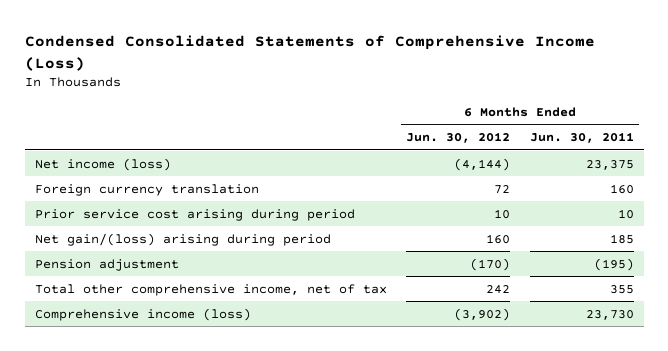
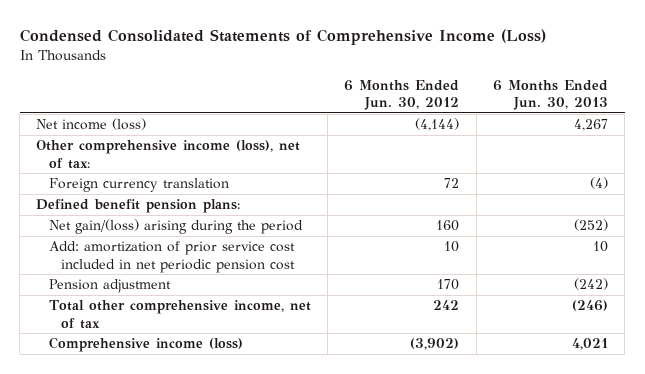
- | 6 Months Ended Jun. 30, 2012 | 6 Months Ended Jun. 30, 2011
+ | 6 Months Ended Jun. 30, 2012 | 6 Months Ended Jun. 30, 2013
+ Other comprehensive income (loss), net of tax:
- Prior service cost arising during period | 10 | 10
- Net gain/(loss) arising during period | 160 | 185
- Pension adjustment | (170) | (195)
+ Defined benefit pension plans:
+ Net gain/(loss) arising during the period | 160 | (252)
+ Add: amortization of prior service cost included in net periodic pension cost | 10 | 10
+ Pension adjustment | 170 | (242)

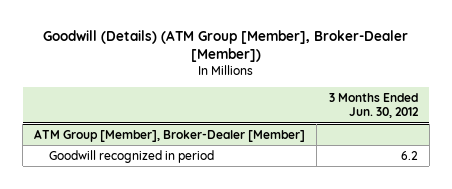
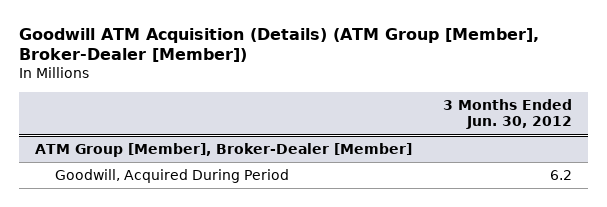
- Goodwill (Details) (ATM Group [Member], Broker-Dealer [Member])
+ Goodwill ATM Acquisition (Details) (ATM Group [Member], Broker-Dealer [Member])
@ ATM Group [Member], Broker-Dealer [Member]
- Goodwill recognized in period | 6.2
+ Goodwill, Acquired During Period | 6.2

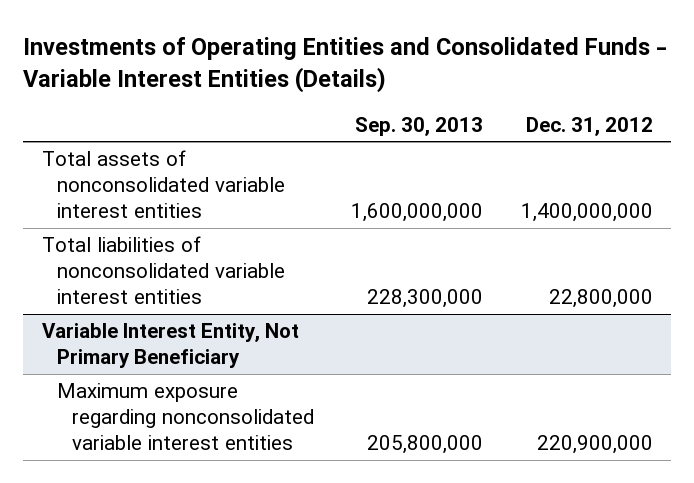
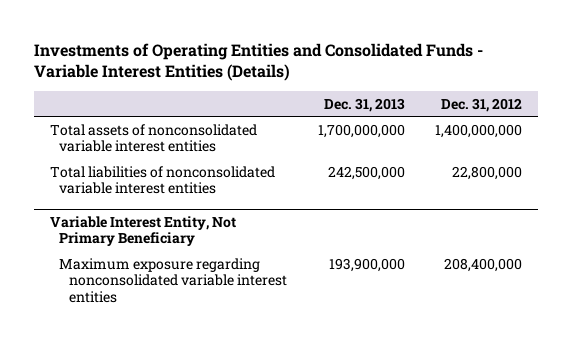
- | Sep. 30, 2013 | Dec. 31, 2012
+ | Dec. 31, 2013 | Dec. 31, 2012
@ Variable Interest Entity, Not Primary Beneficiary
- Maximum exposure regarding nonconsolidated variable interest entities | 205,800,000 | 220,900,000
+ Maximum exposure regarding nonconsolidated variable interest entities | 193,900,000 | 208,400,000

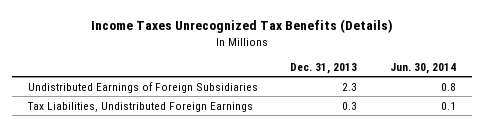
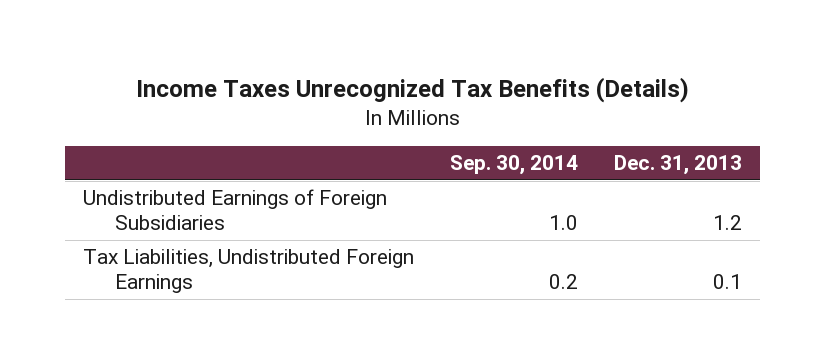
- | Dec. 31, 2013 | Jun. 30, 2014
+ | Sep. 30, 2014 | Dec. 31, 2013
- Undistributed Earnings of Foreign Subsidiaries | 2.3 | 0.8
- Tax Liabilities, Undistributed Foreign Earnings | 0.3 | 0.1
+ Undistributed Earnings of Foreign Subsidiaries | 1.0 | 1.2
+ Tax Liabilities, Undistributed Foreign Earnings | 0.2 | 0.1

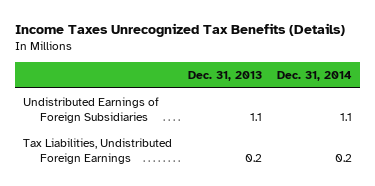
- | Sep. 30, 2014 | Dec. 31, 2013
+ | Dec. 31, 2013 | Dec. 31, 2014
- Undistributed Earnings of Foreign Subsidiaries | 1.0 | 1.2
- Tax Liabilities, Undistributed Foreign Earnings | 0.2 | 0.1
+ Undistributed Earnings of Foreign Subsidiaries | 1.1 | 1.1
+ Tax Liabilities, Undistributed Foreign Earnings | 0.2 | 0.2

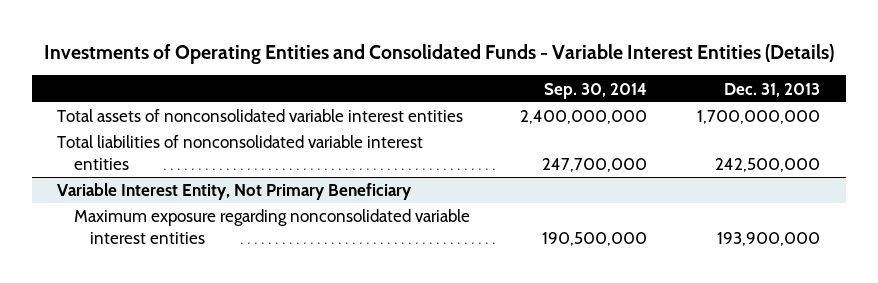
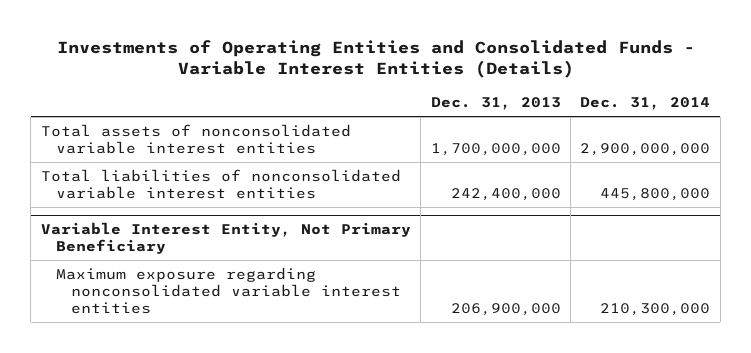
- | Sep. 30, 2014 | Dec. 31, 2013
+ | Dec. 31, 2013 | Dec. 31, 2014
- Total liabilities of nonconsolidated variable interest entities | 247,700,000 | 242,500,000
+ Total liabilities of nonconsolidated variable interest entities | 242,400,000 | 445,800,000
@ Variable Interest Entity, Not Primary Beneficiary
- Maximum exposure regarding nonconsolidated variable interest entities | 190,500,000 | 193,900,000
+ Maximum exposure regarding nonconsolidated variable interest entities | 206,900,000 | 210,300,000

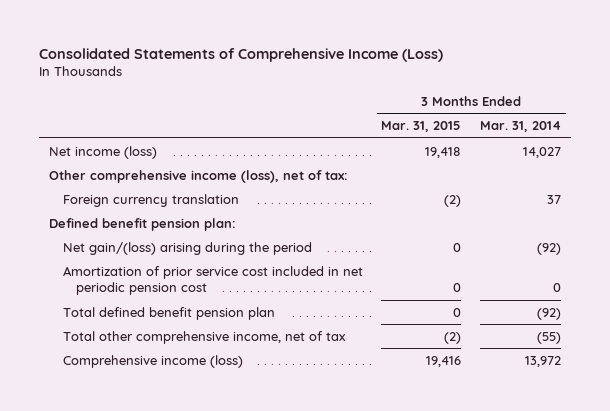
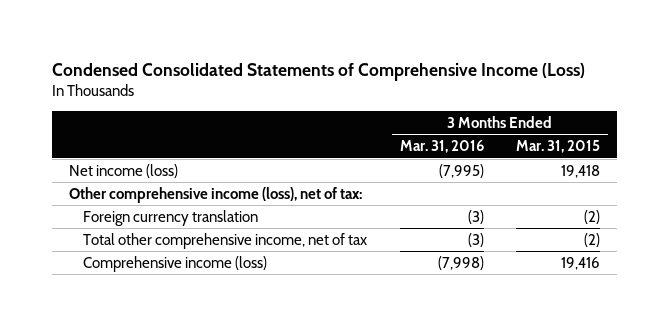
- Consolidated Statements of Comprehensive Income (Loss)
+ Condensed Consolidated Statements of Comprehensive Income (Loss)
- | 3 Months Ended Mar. 31, 2015 | 3 Months Ended Mar. 31, 2014
+ | 3 Months Ended Mar. 31, 2016 | 3 Months Ended Mar. 31, 2015
- Defined benefit pension plan:
- Net gain/(loss) arising during the period | 0 | (92)
- Amortization of prior service cost included in net periodic pension cost | 0 | 0
- Total defined benefit pension plan | 0 | (92)

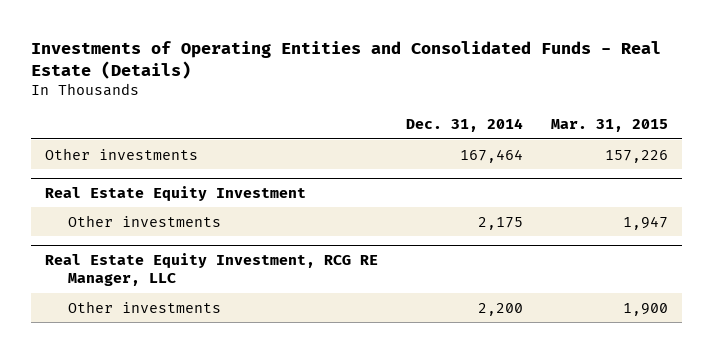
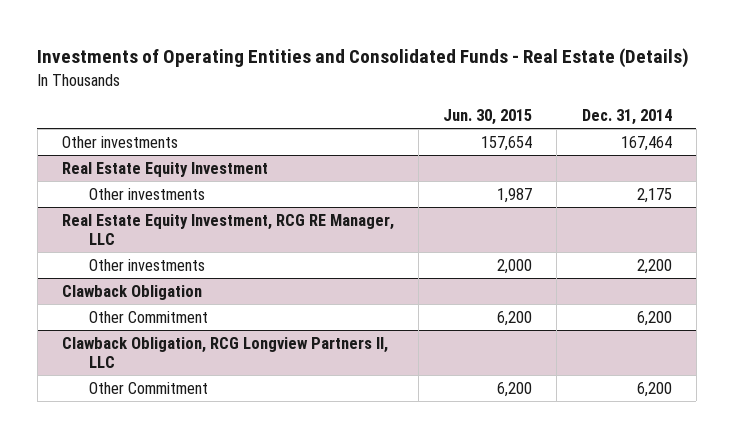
- | Dec. 31, 2014 | Mar. 31, 2015
+ | Jun. 30, 2015 | Dec. 31, 2014
+ Clawback Obligation
+ Other Commitment | 6,200 | 6,200
+ Clawback Obligation, RCG Longview Partners II, LLC
+ Other Commitment | 6,200 | 6,200

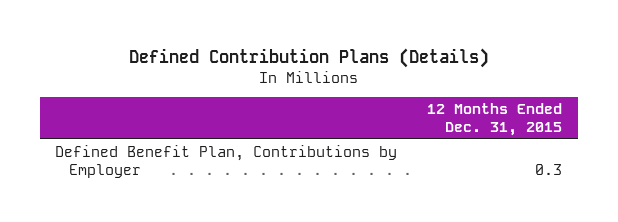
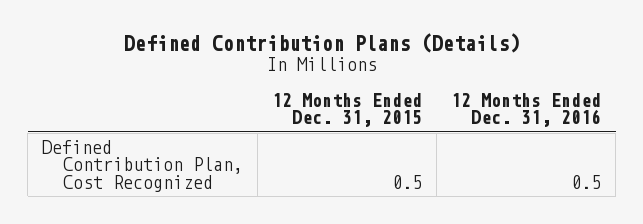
- | 12 Months Ended Dec. 31, 2015
+ | 12 Months Ended Dec. 31, 2015 | 12 Months Ended Dec. 31, 2016
- Defined Benefit Plan, Contributions by Employer | 0.3
+ Defined Contribution Plan, Cost Recognized | 0.5 | 0.5

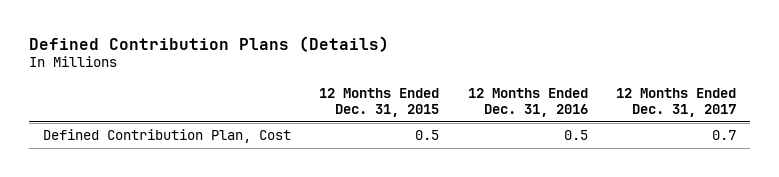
- | 12 Months Ended Dec. 31, 2015 | 12 Months Ended Dec. 31, 2016
+ | 12 Months Ended Dec. 31, 2015 | 12 Months Ended Dec. 31, 2016 | 12 Months Ended Dec. 31, 2017
- Defined Contribution Plan, Cost Recognized | 0.5 | 0.5
+ Defined Contribution Plan, Cost | 0.5 | 0.5 | 0.7

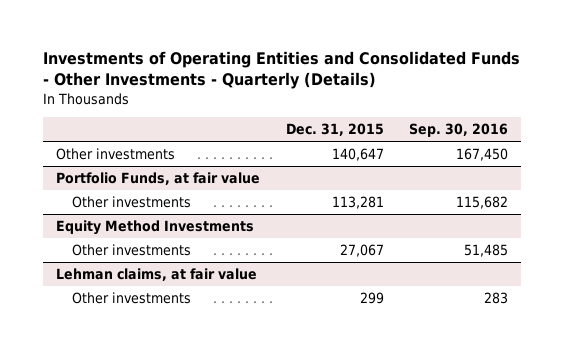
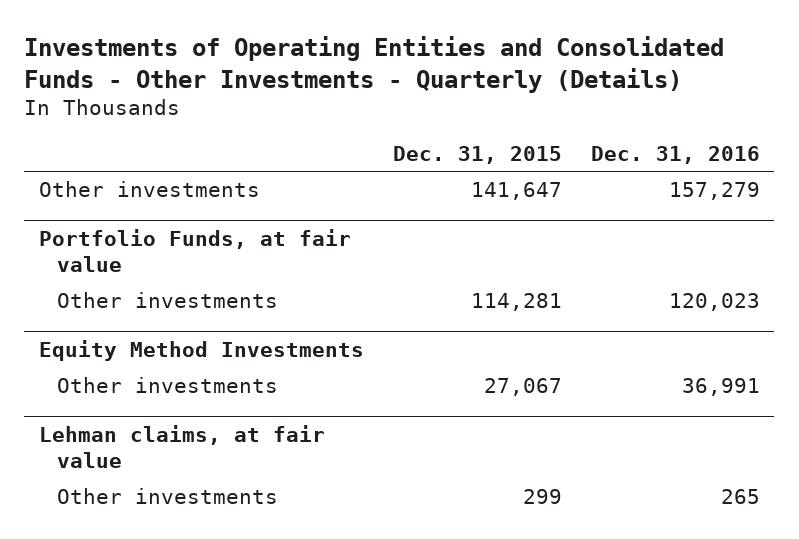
- | Dec. 31, 2015 | Sep. 30, 2016
+ | Dec. 31, 2015 | Dec. 31, 2016
- Other investments | 140,647 | 167,450
+ Other investments | 141,647 | 157,279
@ Portfolio Funds, at fair value
- Other investments | 113,281 | 115,682
+ Other investments | 114,281 | 120,023

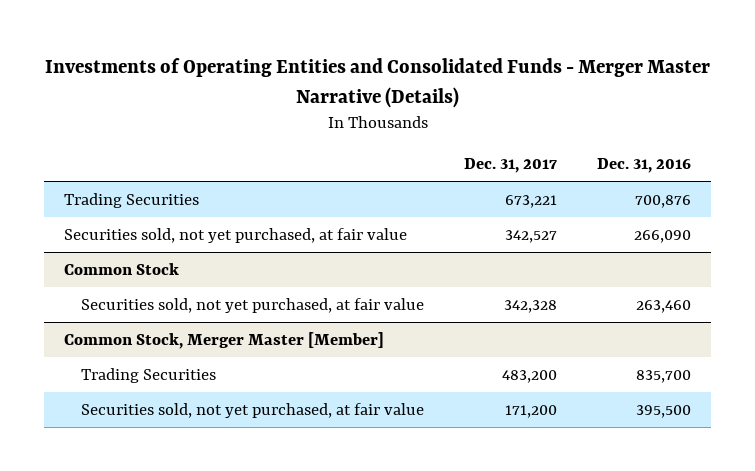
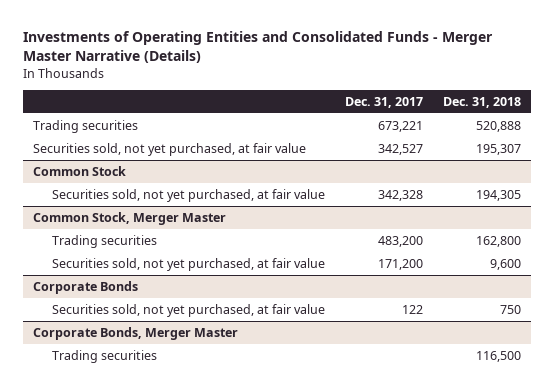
- | Dec. 31, 2017 | Dec. 31, 2016
+ | Dec. 31, 2017 | Dec. 31, 2018
- Trading Securities | 673,221 | 700,876
+ Trading securities | 673,221 | 520,888
- Common Stock, Merger Master [Member]
- Trading Securities | 483,200 | 835,700
+ Common Stock, Merger Master
+ Trading securities | 483,200 | 162,800
+ Corporate Bonds
+ Securities sold, not yet purchased, at fair value | 122 | 750
+ Corporate Bonds, Merger Master
+ Trading securities | | 116,500

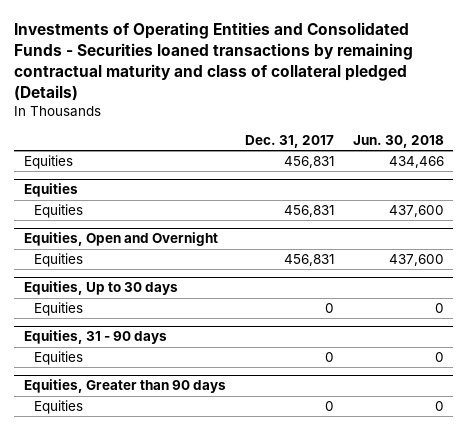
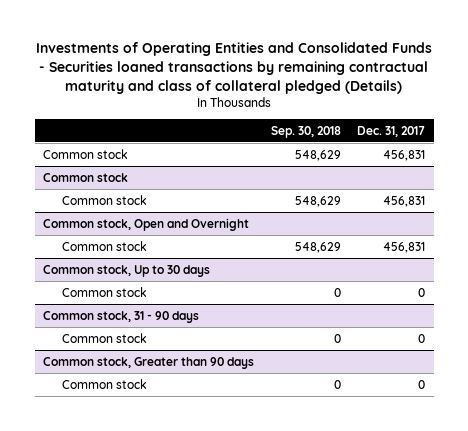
- | Dec. 31, 2017 | Jun. 30, 2018
+ | Sep. 30, 2018 | Dec. 31, 2017
- Equities | 456,831 | 434,466
- Equities
- Equities | 456,831 | 437,600
- Equities, Open and Overnight
- Equities | 456,831 | 437,600
- Equities, Up to 30 days
- Equities | 0 | 0
- Equities, 31 - 90 days
- Equities | 0 | 0
- Equities, Greater than 90 days
- Equities | 0 | 0
+ Common stock | 548,629 | 456,831
+ Common stock
+ Common stock | 548,629 | 456,831
+ Common stock, Open and Overnight
+ Common stock | 548,629 | 456,831
+ Common stock, Up to 30 days
+ Common stock | 0 | 0
+ Common stock, 31 - 90 days
+ Common stock | 0 | 0
+ Common stock, Greater than 90 days
+ Common stock | 0 | 0

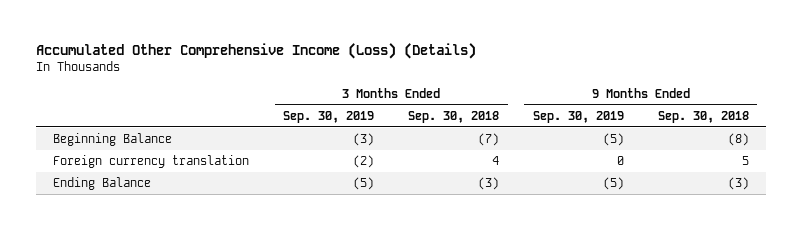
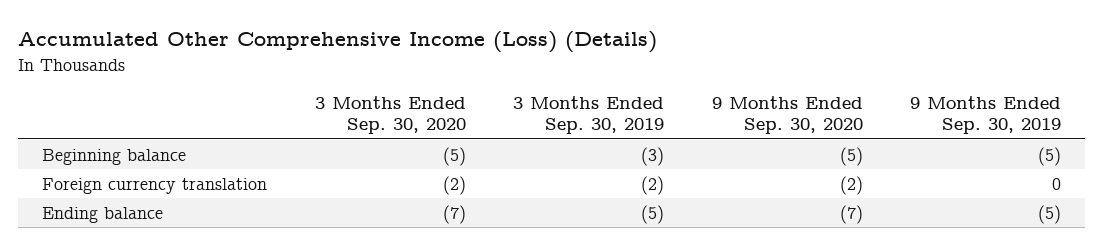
- | 3 Months Ended Sep. 30, 2019 | 3 Months Ended Sep. 30, 2018 | 9 Months Ended Sep. 30, 2019 | 9 Months Ended Sep. 30, 2018
+ | 3 Months Ended Sep. 30, 2020 | 3 Months Ended Sep. 30, 2019 | 9 Months Ended Sep. 30, 2020 | 9 Months Ended Sep. 30, 2019
- Beginning Balance | (3) | (7) | (5) | (8)
+ Beginning balance | (5) | (3) | (5) | (5)
- Ending Balance | (5) | (3) | (5) | (3)
+ Ending balance | (7) | (5) | (7) | (5)

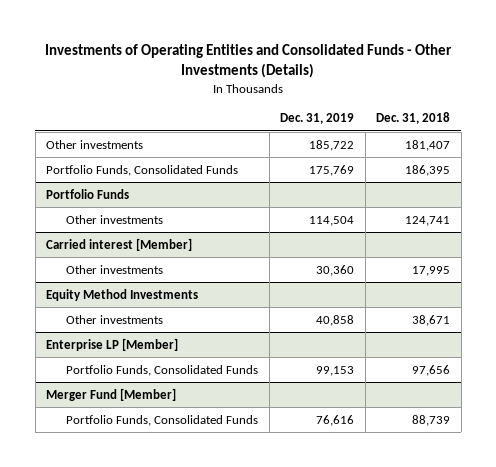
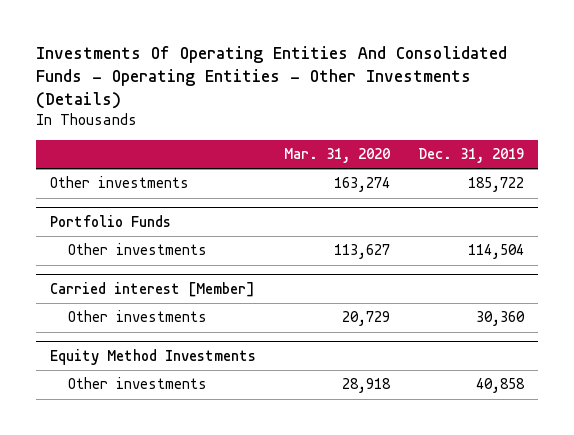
- Investments of Operating Entities and Consolidated Funds - Other Investments (Details)
+ Investments Of Operating Entities And Consolidated Funds - Operating Entities - Other Investments (Details)
- | Dec. 31, 2019 | Dec. 31, 2018
+ | Mar. 31, 2020 | Dec. 31, 2019
- Portfolio Funds, Consolidated Funds | 175,769 | 186,395
- Enterprise LP [Member]
- Portfolio Funds, Consolidated Funds | 99,153 | 97,656
- Merger Fund [Member]
- Portfolio Funds, Consolidated Funds | 76,616 | 88,739

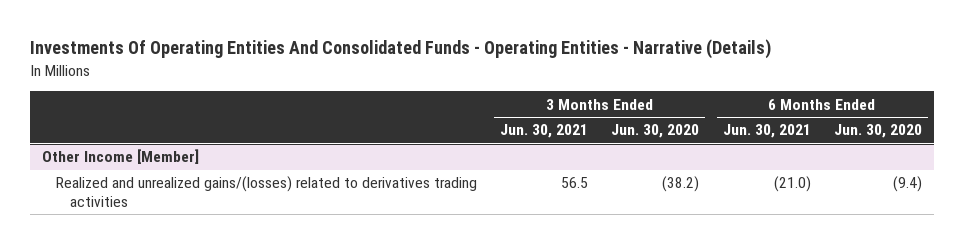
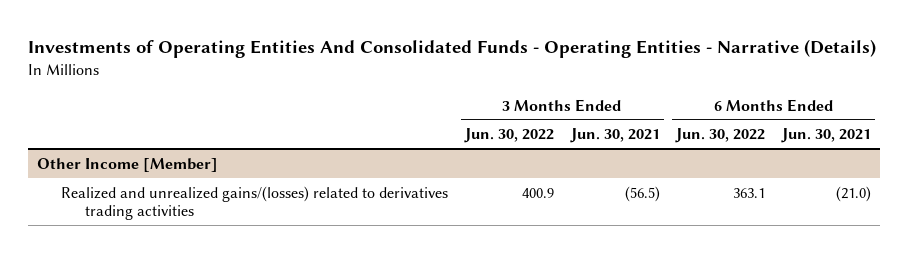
- Investments Of Operating Entities And Consolidated Funds - Operating Entities - Narrative (Details)
+ Investments of Operating Entities And Consolidated Funds - Operating Entities - Narrative (Details)
- | 3 Months Ended Jun. 30, 2021 | 3 Months Ended Jun. 30, 2020 | 6 Months Ended Jun. 30, 2021 | 6 Months Ended Jun. 30, 2020
+ | 3 Months Ended Jun. 30, 2022 | 3 Months Ended Jun. 30, 2021 | 6 Months Ended Jun. 30, 2022 | 6 Months Ended Jun. 30, 2021
@ Other Income [Member]
- Realized and unrealized gains/(losses) related to derivatives trading activities | 56.5 | (38.2) | (21.0) | (9.4)
+ Realized and unrealized gains/(losses) related to derivatives trading activities | 400.9 | (56.5) | 363.1 | (21.0)

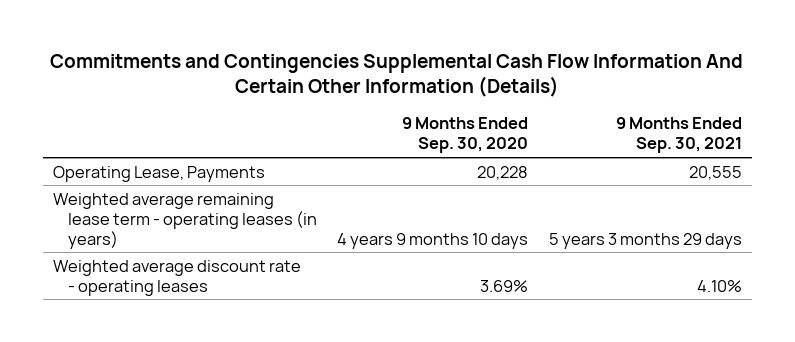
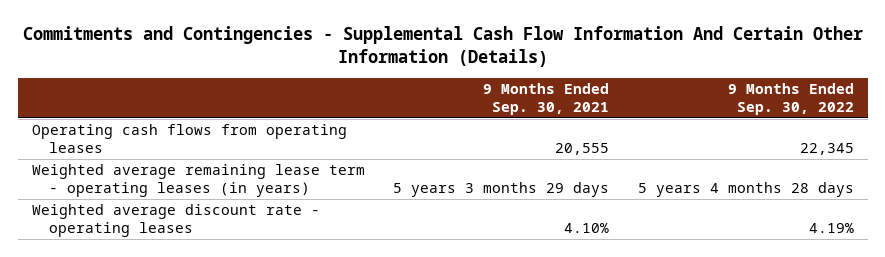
- Commitments and Contingencies Supplemental Cash Flow Information And Certain Other Information (Details)
+ Commitments and Contingencies - Supplemental Cash Flow Information And Certain Other Information (Details)
- | 9 Months Ended Sep. 30, 2020 | 9 Months Ended Sep. 30, 2021
+ | 9 Months Ended Sep. 30, 2021 | 9 Months Ended Sep. 30, 2022
- Operating Lease, Payments | 20,228 | 20,555
+ Operating cash flows from operating leases | 20,555 | 22,345

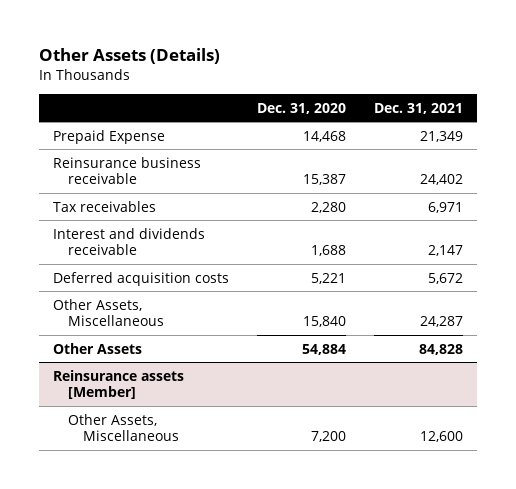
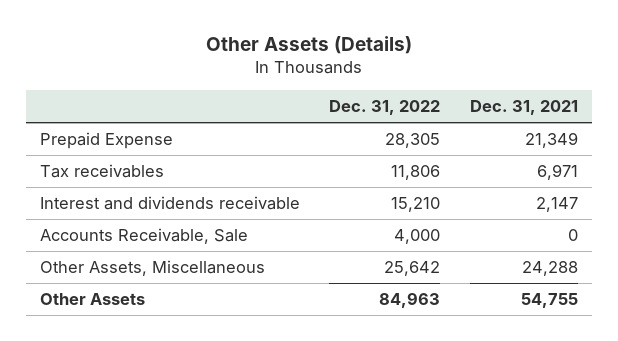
- | Dec. 31, 2020 | Dec. 31, 2021
+ | Dec. 31, 2022 | Dec. 31, 2021
- Reinsurance business receivable | 15,387 | 24,402
- Deferred acquisition costs | 5,221 | 5,672
- Other Assets, Miscellaneous | 15,840 | 24,287
- Other Assets | 54,884 | 84,828
- Reinsurance assets [Member]
- Other Assets, Miscellaneous | 7,200 | 12,600
+ Accounts Receivable, Sale | 4,000 | 0
+ Other Assets, Miscellaneous | 25,642 | 24,288
+ Other Assets | 84,963 | 54,755

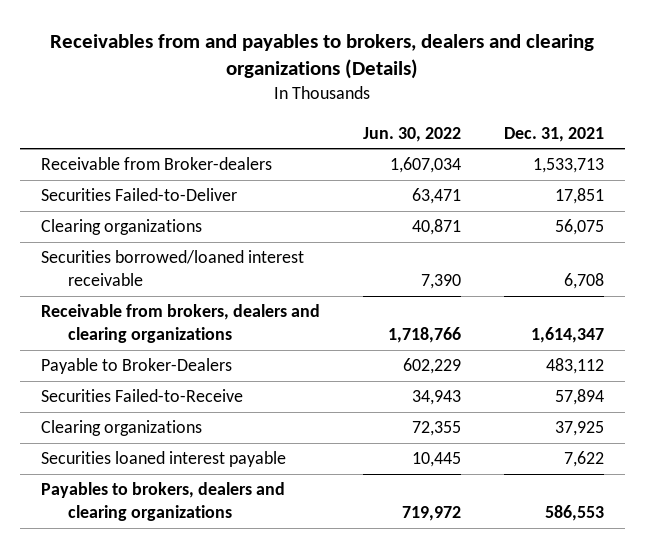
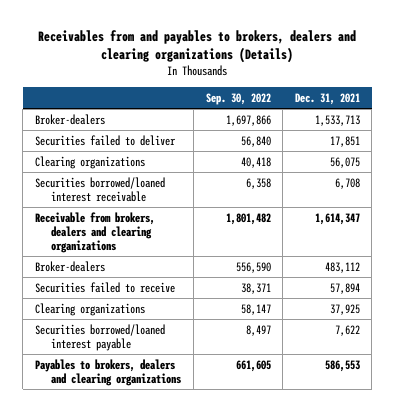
- | Jun. 30, 2022 | Dec. 31, 2021
+ | Sep. 30, 2022 | Dec. 31, 2021
- Receivable from Broker-dealers | 1,607,034 | 1,533,713
- Securities Failed-to-Deliver | 63,471 | 17,851
+ Broker-dealers | 1,697,866 | 1,533,713
+ Securities failed to deliver | 56,840 | 17,851
- Payable to Broker-Dealers | 602,229 | 483,112
- Securities Failed-to-Receive | 34,943 | 57,894
+ Broker-dealers | 556,590 | 483,112
+ Securities failed to receive | 38,371 | 57,894
- Securities loaned interest payable | 10,445 | 7,622
+ Securities borrowed/loaned interest payable | 8,497 | 7,622

